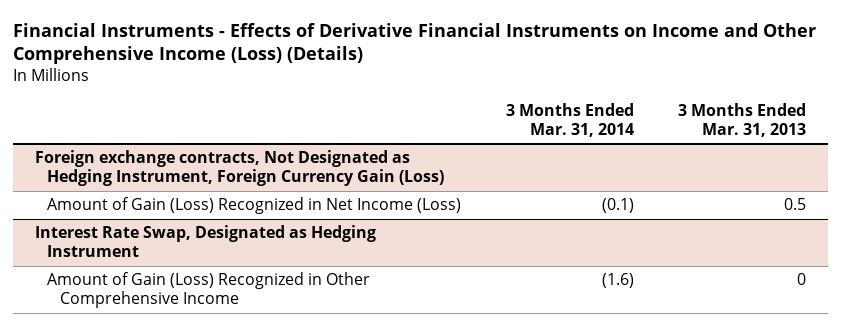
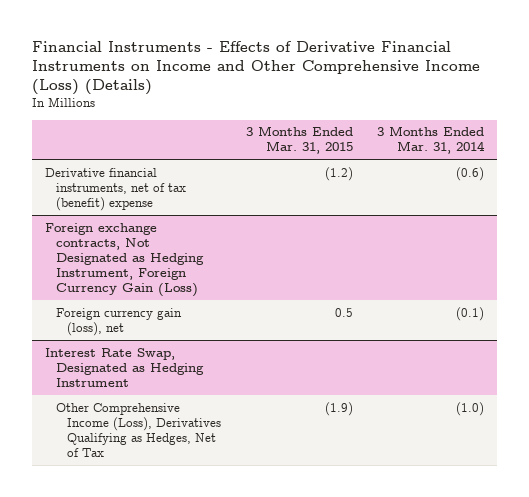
- | 3 Months Ended Mar. 31, 2014 | 3 Months Ended Mar. 31, 2013
+ | 3 Months Ended Mar. 31, 2015 | 3 Months Ended Mar. 31, 2014
+ Derivative financial instruments, net of tax (benefit) expense | (1.2) | (0.6)
@ Foreign exchange contracts, Not Designated as Hedging Instrument, Foreign Currency Gain (Loss)
- Amount of Gain (Loss) Recognized in Net Income (Loss) | (0.1) | 0.5
+ Foreign currency gain (loss), net | 0.5 | (0.1)
@ Interest Rate Swap, Designated as Hedging Instrument
- Amount of Gain (Loss) Recognized in Other Comprehensive Income | (1.6) | 0
+ Other Comprehensive Income (Loss), Derivatives Qualifying as Hedges, Net of Tax | (1.9) | (1.0)

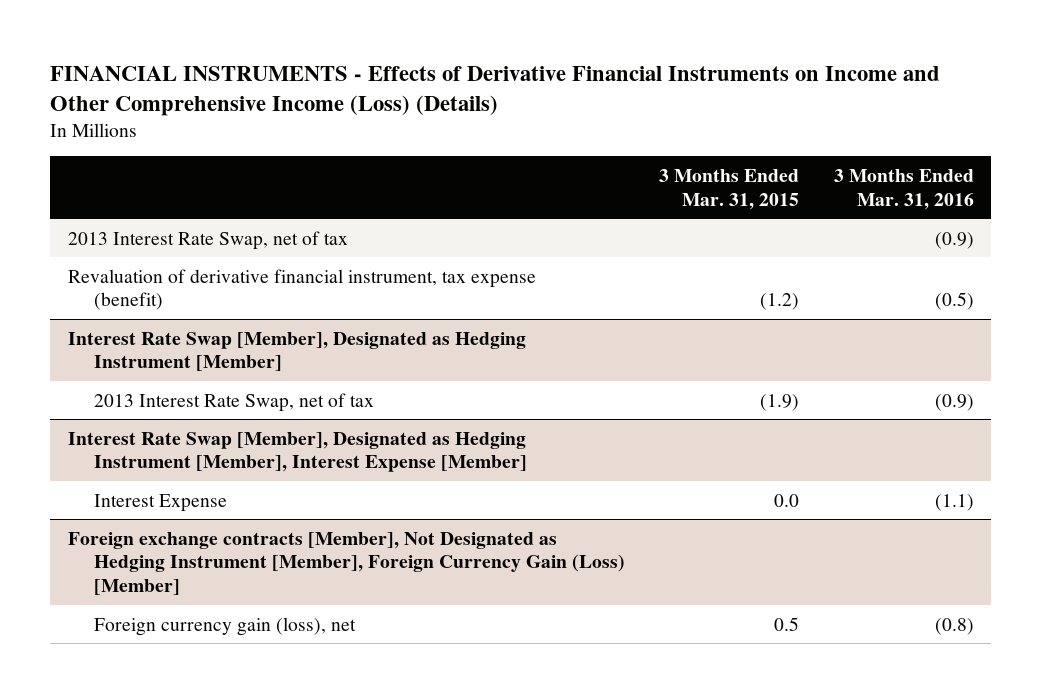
- Financial Instruments - Effects of Derivative Financial Instruments on Income and Other Comprehensive Income (Loss) (Details)
+ FINANCIAL INSTRUMENTS - Effects of Derivative Financial Instruments on Income and Other Comprehensive Income (Loss) (Details)
- | 3 Months Ended Mar. 31, 2015 | 3 Months Ended Mar. 31, 2014
+ | 3 Months Ended Mar. 31, 2015 | 3 Months Ended Mar. 31, 2016
- Derivative financial instruments, net of tax (benefit) expense | (1.2) | (0.6)
- Foreign exchange contracts, Not Designated as Hedging Instrument, Foreign Currency Gain (Loss)
+ 2013 Interest Rate Swap, net of tax | | (0.9)
+ Revaluation of derivative financial instrument, tax expense (benefit) | (1.2) | (0.5)
+ Interest Rate Swap [Member], Designated as Hedging Instrument [Member]
+ 2013 Interest Rate Swap, net of tax | (1.9) | (0.9)
+ Interest Rate Swap [Member], Designated as Hedging Instrument [Member], Interest Expense [Member]
+ Interest Expense | 0.0 | (1.1)
+ Foreign exchange contracts [Member], Not Designated as Hedging Instrument [Member], Foreign Currency Gain (Loss) [Member]
- Interest Rate Swap, Designated as Hedging Instrument
- Other Comprehensive Income (Loss), Derivatives Qualifying as Hedges, Net of Tax | (1.9) | (1.0)

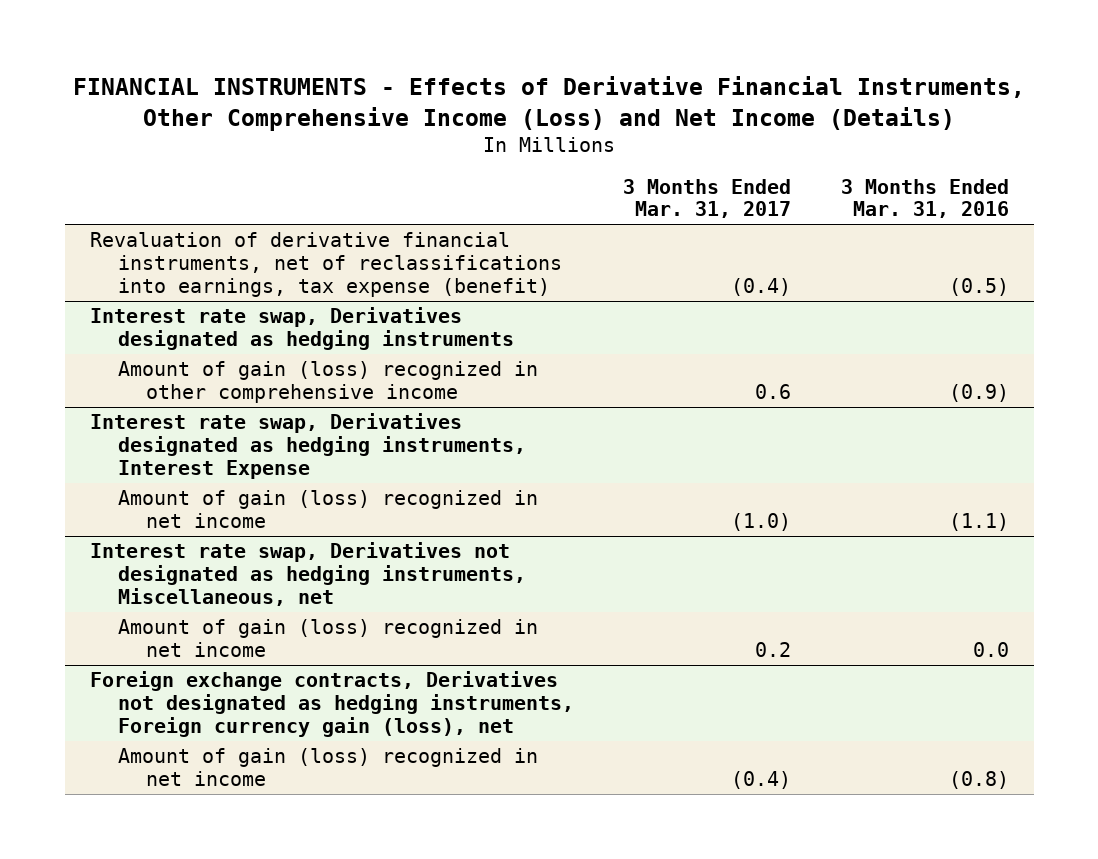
- FINANCIAL INSTRUMENTS - Effects of Derivative Financial Instruments on Income and Other Comprehensive Income (Loss) (Details)
+ FINANCIAL INSTRUMENTS - Effects of Derivative Financial Instruments, Other Comprehensive Income (Loss) and Net Income (Details)
- | 3 Months Ended Mar. 31, 2015 | 3 Months Ended Mar. 31, 2016
+ | 3 Months Ended Mar. 31, 2017 | 3 Months Ended Mar. 31, 2016
- 2013 Interest Rate Swap, net of tax | | (0.9)
- Revaluation of derivative financial instrument, tax expense (benefit) | (1.2) | (0.5)
- Interest Rate Swap [Member], Designated as Hedging Instrument [Member]
- 2013 Interest Rate Swap, net of tax | (1.9) | (0.9)
- Interest Rate Swap [Member], Designated as Hedging Instrument [Member], Interest Expense [Member]
- Interest Expense | 0.0 | (1.1)
- Foreign exchange contracts [Member], Not Designated as Hedging Instrument [Member], Foreign Currency Gain (Loss) [Member]
- Foreign currency gain (loss), net | 0.5 | (0.8)
+ Revaluation of derivative financial instruments, net of reclassifications into earnings, tax expense (benefit) | (0.4) | (0.5)
+ Interest rate swap, Derivatives designated as hedging instruments
+ Amount of gain (loss) recognized in other comprehensive income | 0.6 | (0.9)
+ Interest rate swap, Derivatives designated as hedging instruments, Interest Expense
+ Amount of gain (loss) recognized in net income | (1.0) | (1.1)
+ Interest rate swap, Derivatives not designated as hedging instruments, Miscellaneous, net
+ Amount of gain (loss) recognized in net income | 0.2 | 0.0
+ Foreign exchange contracts, Derivatives not designated as hedging instruments, Foreign currency gain (loss), net
+ Amount of gain (loss) recognized in net income | (0.4) | (0.8)

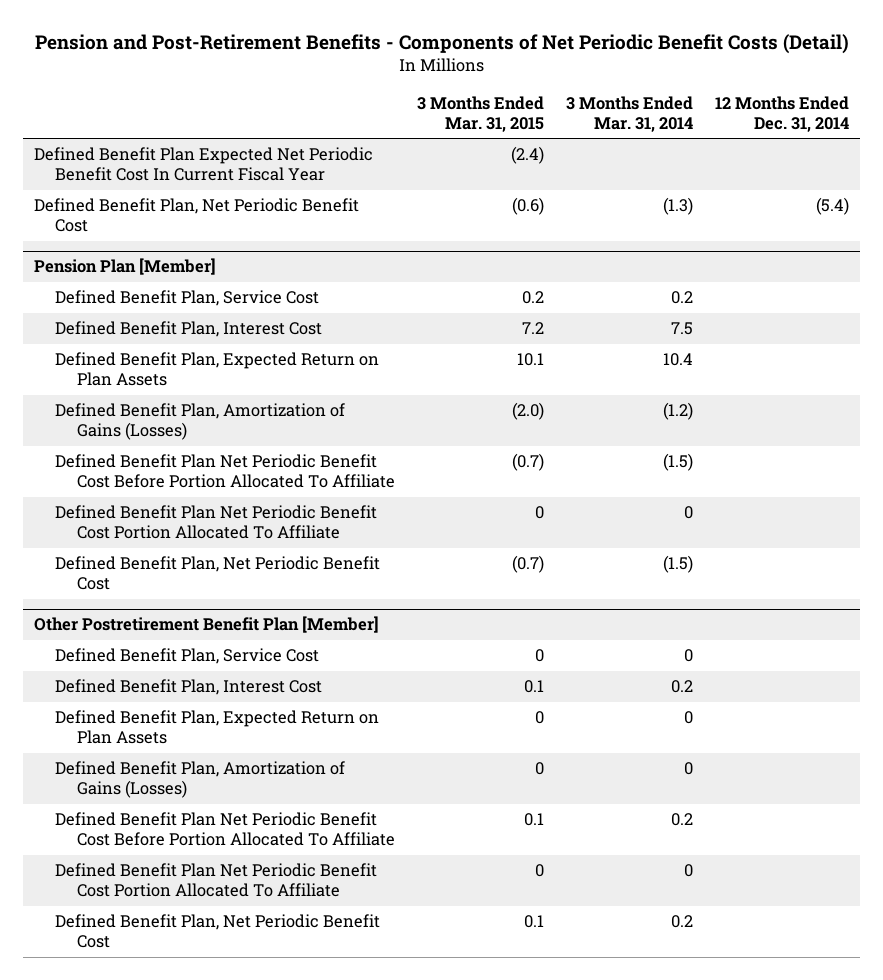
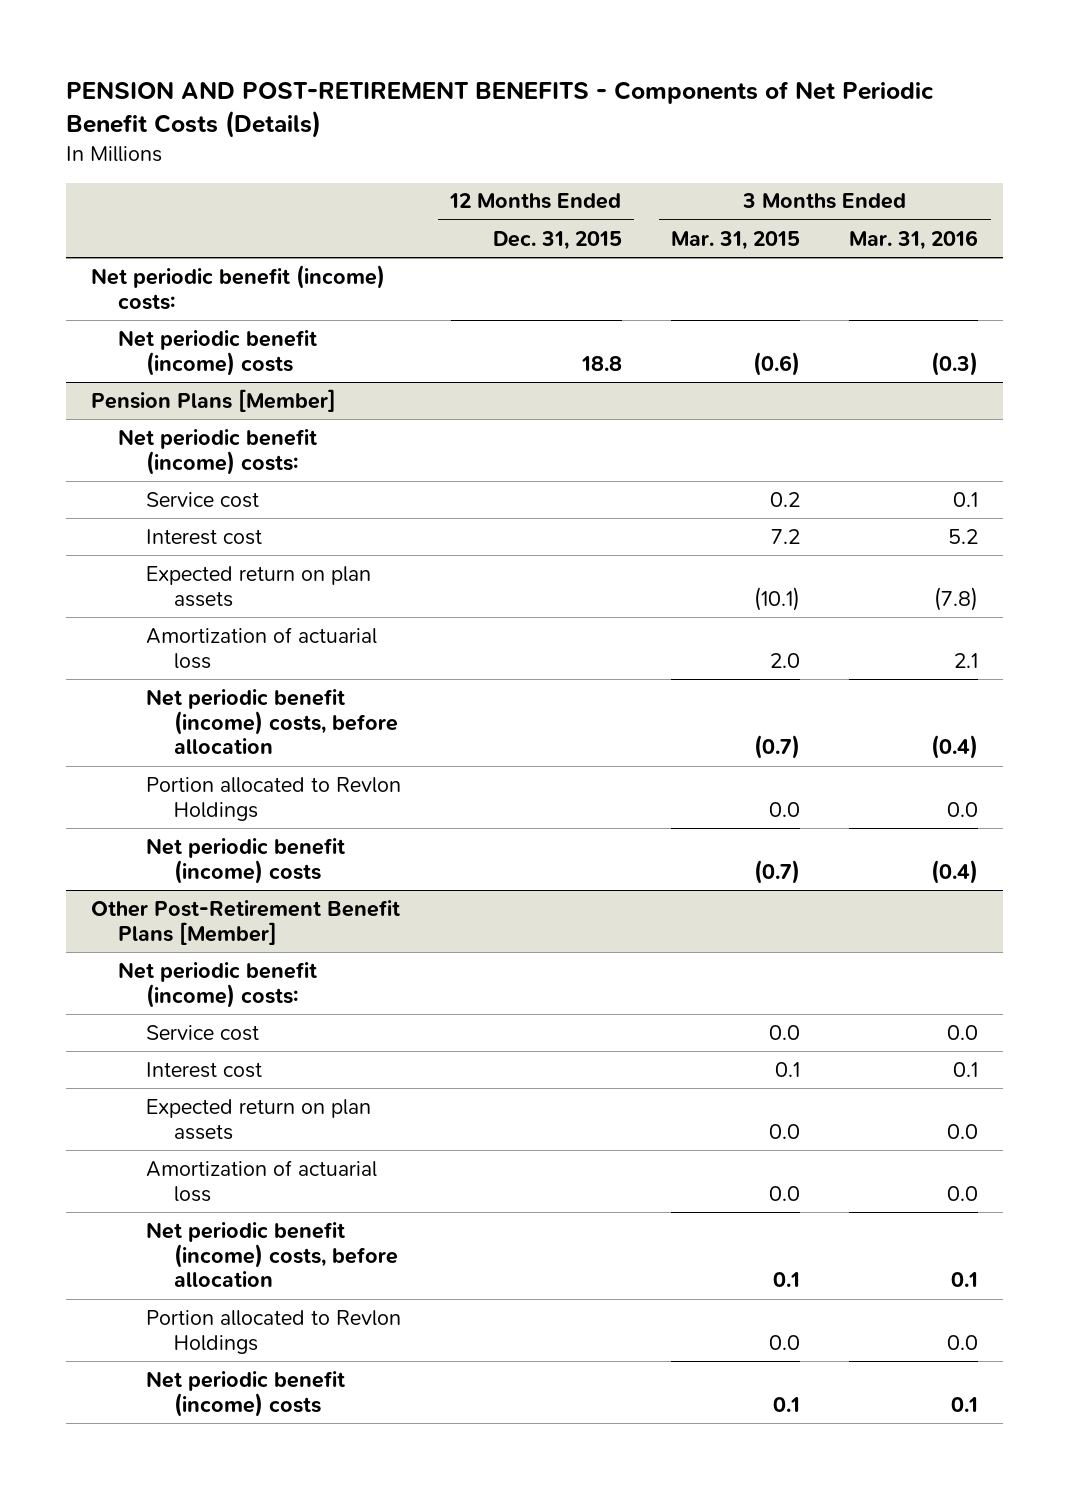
- Pension and Post-Retirement Benefits - Components of Net Periodic Benefit Costs (Detail)
+ PENSION AND POST-RETIREMENT BENEFITS - Components of Net Periodic Benefit Costs (Details)
- | 3 Months Ended Mar. 31, 2015 | 3 Months Ended Mar. 31, 2014 | 12 Months Ended Dec. 31, 2014
+ | 12 Months Ended Dec. 31, 2015 | 3 Months Ended Mar. 31, 2015 | 3 Months Ended Mar. 31, 2016
- Defined Benefit Plan Expected Net Periodic Benefit Cost In Current Fiscal Year | (2.4) | |
- Defined Benefit Plan, Net Periodic Benefit Cost | (0.6) | (1.3) | (5.4)
- Pension Plan [Member]
- Defined Benefit Plan, Service Cost | 0.2 | 0.2 |
- Defined Benefit Plan, Interest Cost | 7.2 | 7.5 |
- Defined Benefit Plan, Expected Return on Plan Assets | 10.1 | 10.4 |
- Defined Benefit Plan, Amortization of Gains (Losses) | (2.0) | (1.2) |
- Defined Benefit Plan Net Periodic Benefit Cost Before Portion Allocated To Affiliate | (0.7) | (1.5) |
- Defined Benefit Plan Net Periodic Benefit Cost Portion Allocated To Affiliate | 0 | 0 |
- Defined Benefit Plan, Net Periodic Benefit Cost | (0.7) | (1.5) |
- Other Postretirement Benefit Plan [Member]
- Defined Benefit Plan, Service Cost | 0 | 0 |
- Defined Benefit Plan, Interest Cost | 0.1 | 0.2 |
- Defined Benefit Plan, Expected Return on Plan Assets | 0 | 0 |
- Defined Benefit Plan, Amortization of Gains (Losses) | 0 | 0 |
- Defined Benefit Plan Net Periodic Benefit Cost Before Portion Allocated To Affiliate | 0.1 | 0.2 |
- Defined Benefit Plan Net Periodic Benefit Cost Portion Allocated To Affiliate | 0 | 0 |
- Defined Benefit Plan, Net Periodic Benefit Cost | 0.1 | 0.2 |
+ Net periodic benefit (income) costs:
+ Net periodic benefit (income) costs | 18.8 | (0.6) | (0.3)
+ Pension Plans [Member]
+ Net periodic benefit (income) costs:
+ Service cost | | 0.2 | 0.1
+ Interest cost | | 7.2 | 5.2
+ Expected return on plan assets | | (10.1) | (7.8)
+ Amortization of actuarial loss | | 2.0 | 2.1
+ Net periodic benefit (income) costs, before allocation | | (0.7) | (0.4)
+ Portion allocated to Revlon Holdings | | 0.0 | 0.0
+ Net periodic benefit (income) costs | | (0.7) | (0.4)
+ Other Post-Retirement Benefit Plans [Member]
+ Net periodic benefit (income) costs:
+ Service cost | | 0.0 | 0.0
+ Interest cost | | 0.1 | 0.1
+ Expected return on plan assets | | 0.0 | 0.0
+ Amortization of actuarial loss | | 0.0 | 0.0
+ Net periodic benefit (income) costs, before allocation | | 0.1 | 0.1
+ Portion allocated to Revlon Holdings | | 0.0 | 0.0
+ Net periodic benefit (income) costs | | 0.1 | 0.1

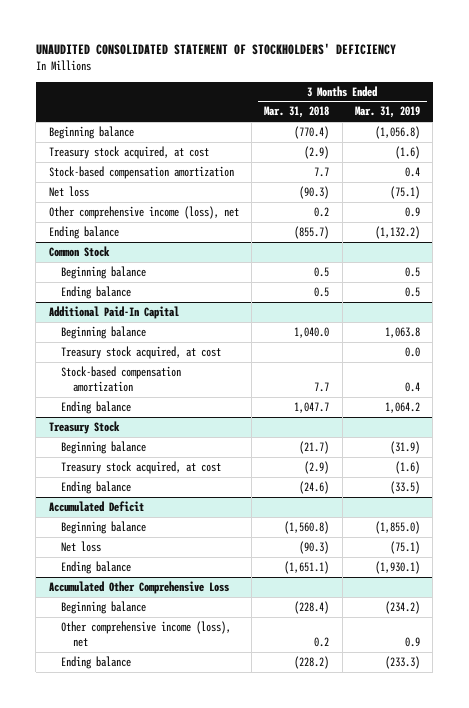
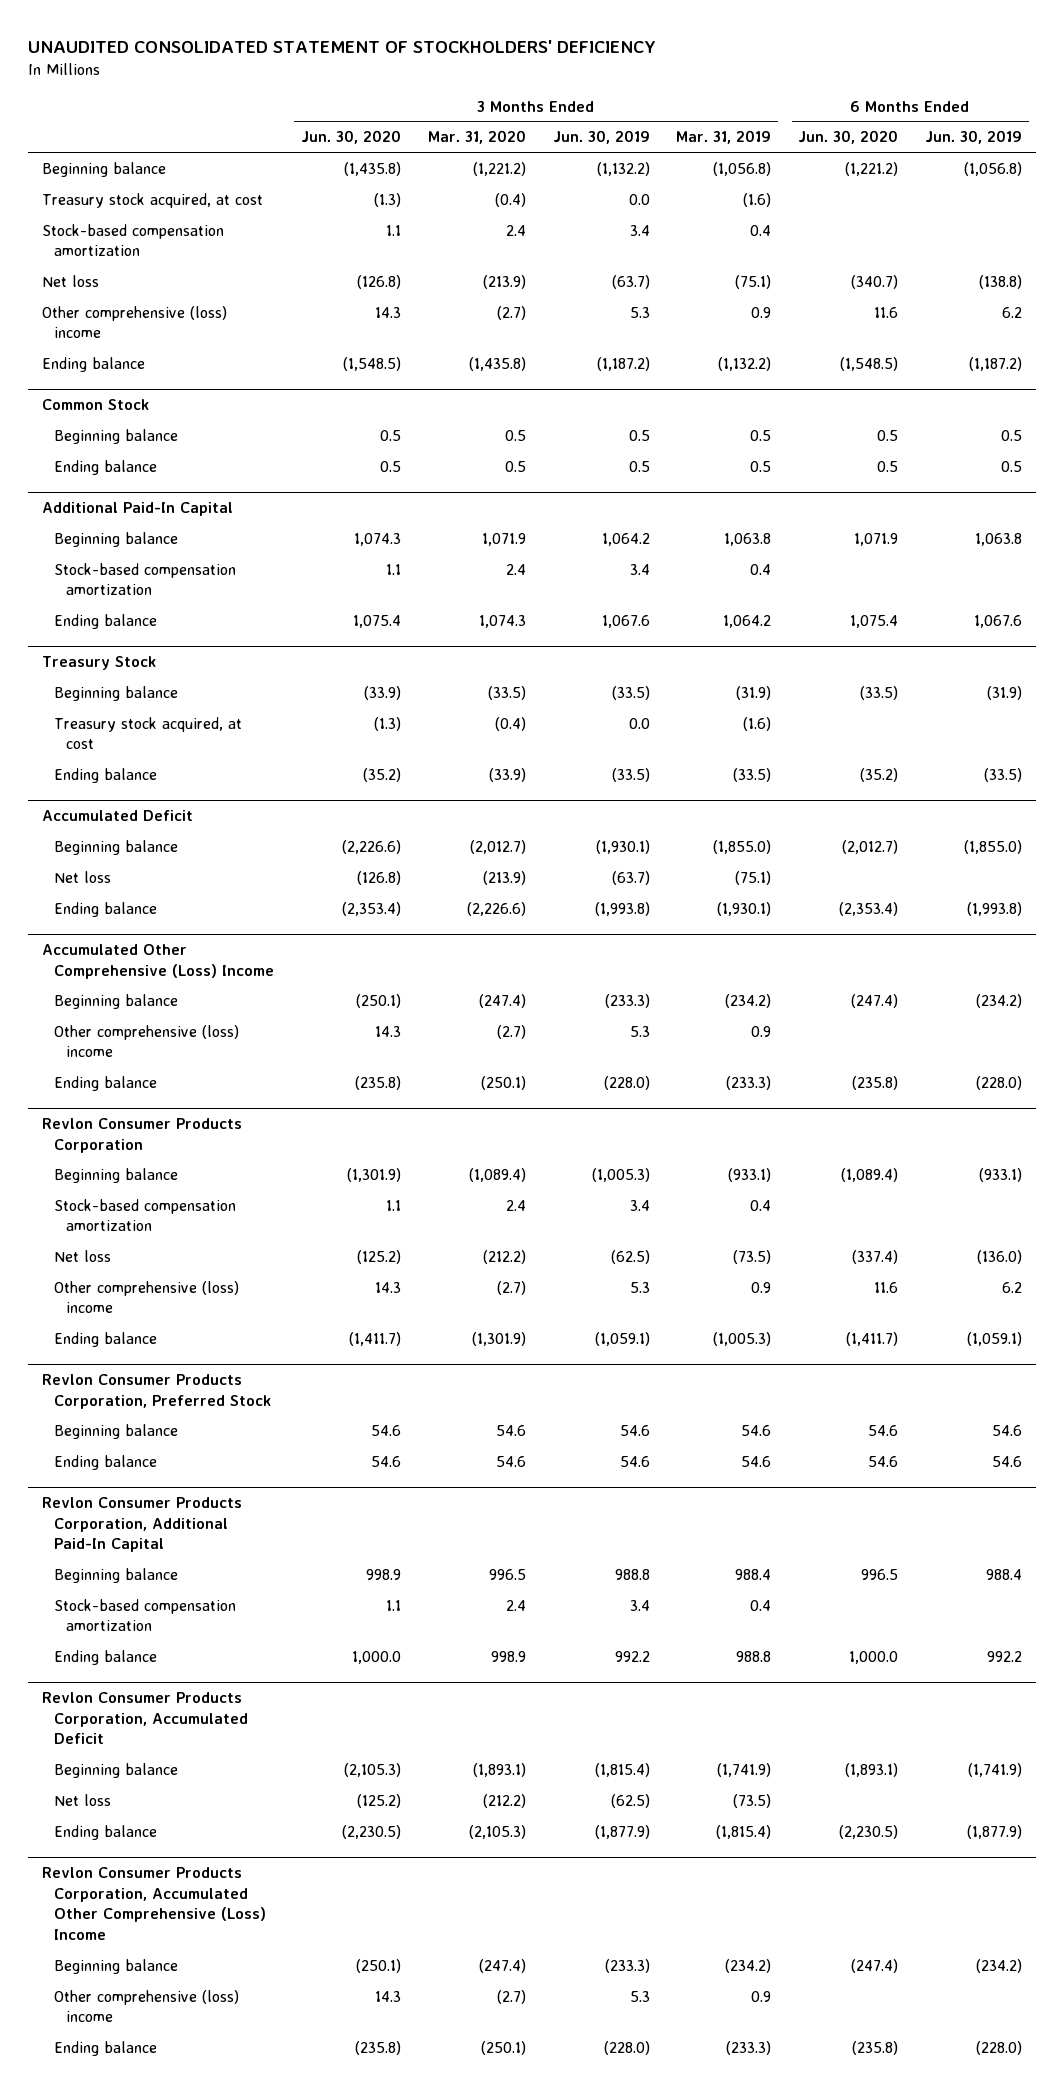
- | 3 Months Ended Mar. 31, 2018 | 3 Months Ended Mar. 31, 2019
+ | 3 Months Ended Jun. 30, 2020 | 3 Months Ended Mar. 31, 2020 | 3 Months Ended Jun. 30, 2019 | 3 Months Ended Mar. 31, 2019 | 6 Months Ended Jun. 30, 2020 | 6 Months Ended Jun. 30, 2019
- Other comprehensive income (loss), net | 0.2 | 0.9
+ Other comprehensive (loss) income | 14.3 | (2.7) | 5.3 | 0.9 | 11.6 | 6.2
@ Additional Paid-In Capital
- Treasury stock acquired, at cost | | 0.0
- Accumulated Other Comprehensive Loss
+ Accumulated Other Comprehensive (Loss) Income
- Other comprehensive income (loss), net | 0.2 | 0.9
+ Other comprehensive (loss) income | 14.3 | (2.7) | 5.3 | 0.9 | |
+ Revlon Consumer Products Corporation
+ Beginning balance | (1,301.9) | (1,089.4) | (1,005.3) | (933.1) | (1,089.4) | (933.1)
+ Stock-based compensation amortization | 1.1 | 2.4 | 3.4 | 0.4 | |
+ Net loss | (125.2) | (212.2) | (62.5) | (73.5) | (337.4) | (136.0)
+ Other comprehensive (loss) income | 14.3 | (2.7) | 5.3 | 0.9 | 11.6 | 6.2
+ Ending balance | (1,411.7) | (1,301.9) | (1,059.1) | (1,005.3) | (1,411.7) | (1,059.1)
+ Revlon Consumer Products Corporation, Preferred Stock
+ Beginning balance | 54.6 | 54.6 | 54.6 | 54.6 | 54.6 | 54.6
+ Ending balance | 54.6 | 54.6 | 54.6 | 54.6 | 54.6 | 54.6
+ Revlon Consumer Products Corporation, Additional Paid-In Capital
+ Beginning balance | 998.9 | 996.5 | 988.8 | 988.4 | 996.5 | 988.4
+ Stock-based compensation amortization | 1.1 | 2.4 | 3.4 | 0.4 | |
+ Ending balance | 1,000.0 | 998.9 | 992.2 | 988.8 | 1,000.0 | 992.2
+ Revlon Consumer Products Corporation, Accumulated Deficit
+ Beginning balance | (2,105.3) | (1,893.1) | (1,815.4) | (1,741.9) | (1,893.1) | (1,741.9)
+ Net loss | (125.2) | (212.2) | (62.5) | (73.5) | |
+ Ending balance | (2,230.5) | (2,105.3) | (1,877.9) | (1,815.4) | (2,230.5) | (1,877.9)
+ Revlon Consumer Products Corporation, Accumulated Other Comprehensive (Loss) Income
+ Beginning balance | (250.1) | (247.4) | (233.3) | (234.2) | (247.4) | (234.2)
+ Other comprehensive (loss) income | 14.3 | (2.7) | 5.3 | 0.9 | |
+ Ending balance | (235.8) | (250.1) | (228.0) | (233.3) | (235.8) | (228.0)

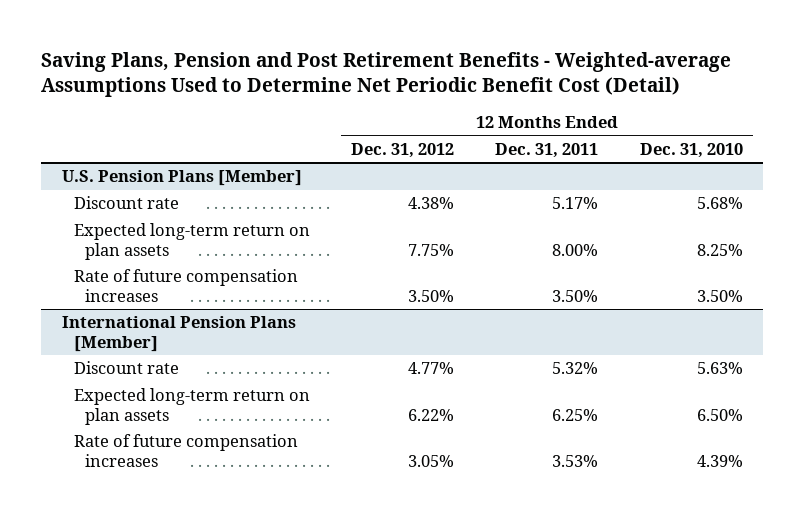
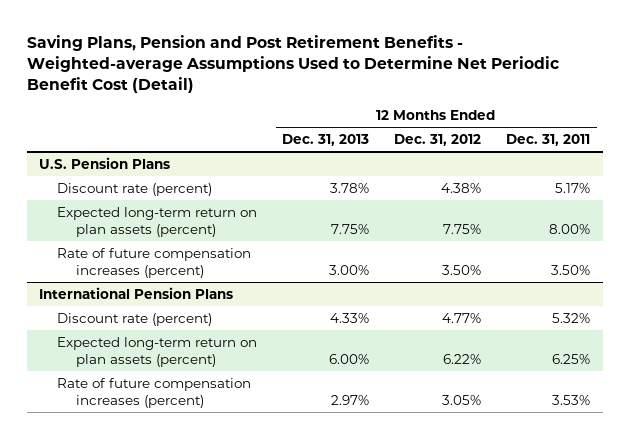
- | 12 Months Ended Dec. 31, 2012 | 12 Months Ended Dec. 31, 2011 | 12 Months Ended Dec. 31, 2010
+ | 12 Months Ended Dec. 31, 2013 | 12 Months Ended Dec. 31, 2012 | 12 Months Ended Dec. 31, 2011
- U.S. Pension Plans [Member]
- Discount rate | 4.38% | 5.17% | 5.68%
- Expected long-term return on plan assets | 7.75% | 8.00% | 8.25%
- Rate of future compensation increases | 3.50% | 3.50% | 3.50%
- International Pension Plans [Member]
- Discount rate | 4.77% | 5.32% | 5.63%
- Expected long-term return on plan assets | 6.22% | 6.25% | 6.50%
- Rate of future compensation increases | 3.05% | 3.53% | 4.39%
+ U.S. Pension Plans
+ Discount rate (percent) | 3.78% | 4.38% | 5.17%
+ Expected long-term return on plan assets (percent) | 7.75% | 7.75% | 8.00%
+ Rate of future compensation increases (percent) | 3.00% | 3.50% | 3.50%
+ International Pension Plans
+ Discount rate (percent) | 4.33% | 4.77% | 5.32%
+ Expected long-term return on plan assets (percent) | 6.00% | 6.22% | 6.25%
+ Rate of future compensation increases (percent) | 2.97% | 3.05% | 3.53%

